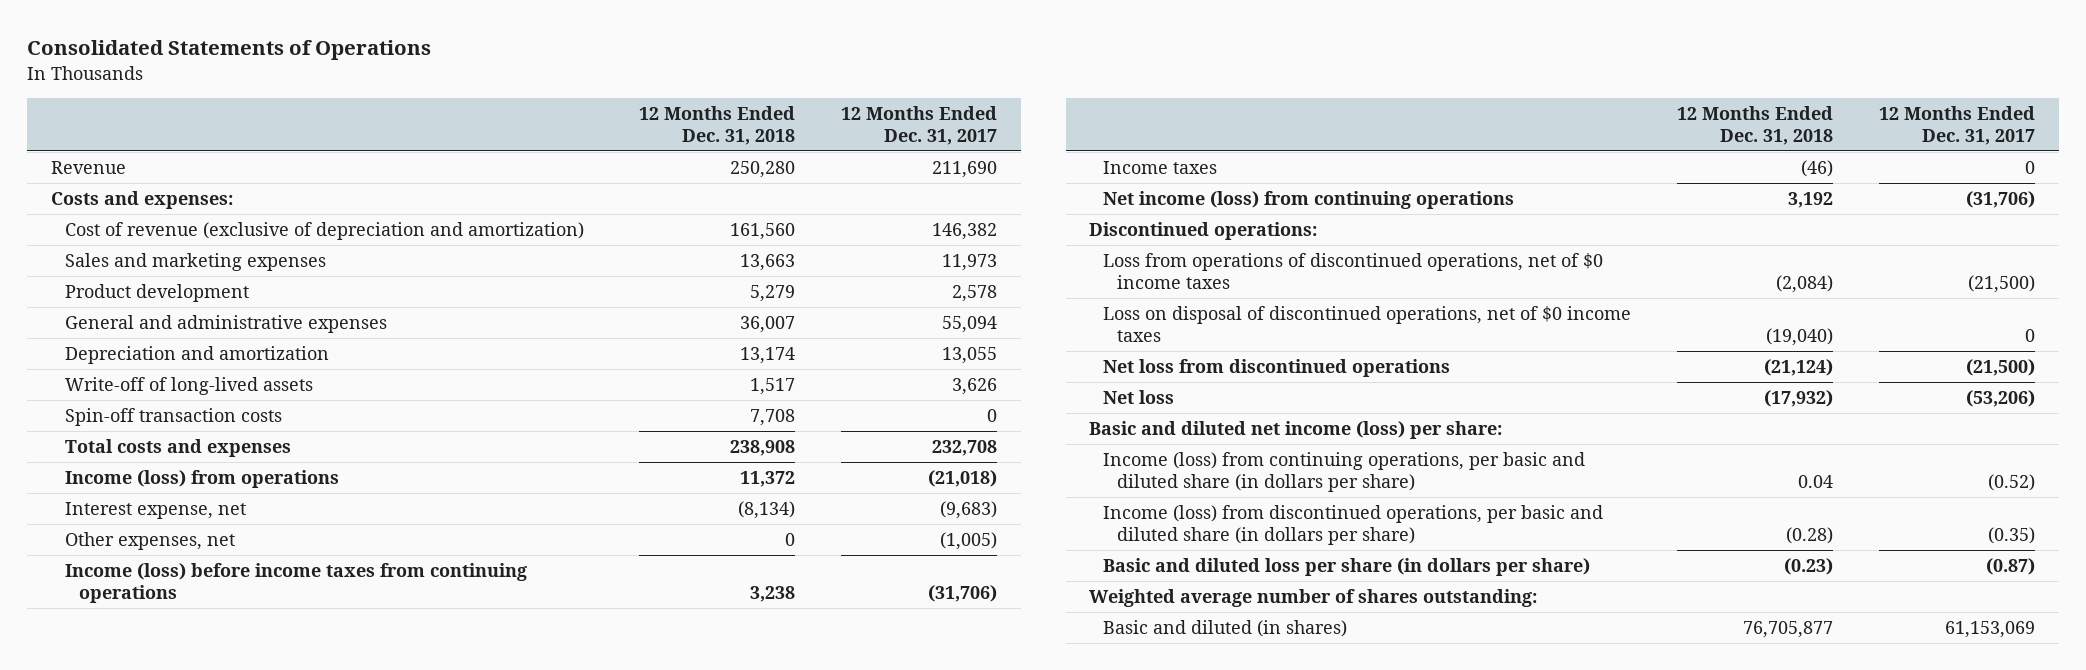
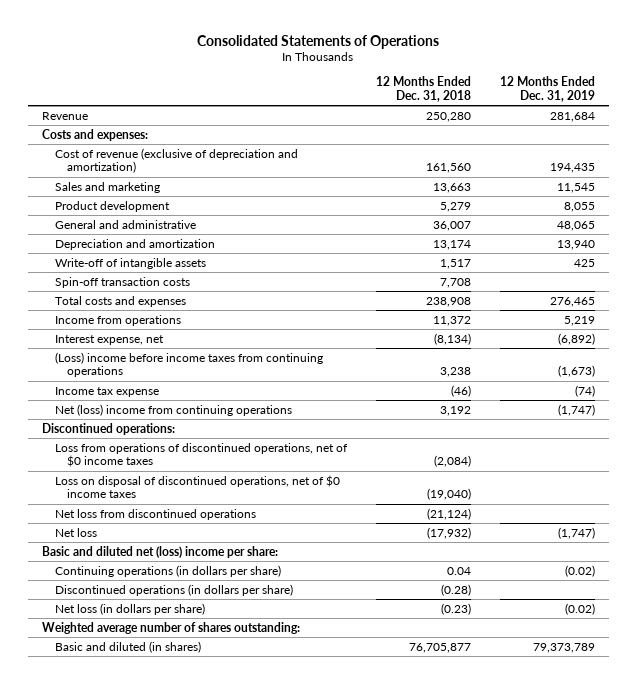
- | 12 Months Ended Dec. 31, 2018 | 12 Months Ended Dec. 31, 2017
+ | 12 Months Ended Dec. 31, 2018 | 12 Months Ended Dec. 31, 2019
- Sales and marketing expenses | 13,663 | 11,973
+ Sales and marketing | 13,663 | 11,545
- General and administrative expenses | 36,007 | 55,094
+ General and administrative | 36,007 | 48,065
- Write-off of long-lived assets | 1,517 | 3,626
+ Write-off of intangible assets | 1,517 | 425
- Income (loss) from operations | 11,372 | (21,018)
+ Income from operations | 11,372 | 5,219
- Other expenses, net | 0 | (1,005)
- Income (loss) before income taxes from continuing operations | 3,238 | (31,706)
- Income taxes | (46) | 0
- Net income (loss) from continuing operations | 3,192 | (31,706)
+ (Loss) income before income taxes from continuing operations | 3,238 | (1,673)
+ Income tax expense | (46) | (74)
+ Net (loss) income from continuing operations | 3,192 | (1,747)
- Basic and diluted net income (loss) per share:
- Income (loss) from continuing operations, per basic and diluted share (in dollars per share) | 0.04 | (0.52)
- Income (loss) from discontinued operations, per basic and diluted share (in dollars per share) | (0.28) | (0.35)
- Basic and diluted loss per share (in dollars per share) | (0.23) | (0.87)
+ Basic and diluted net (loss) income per share:
+ Continuing operations (in dollars per share) | 0.04 | (0.02)
+ Discontinued operations (in dollars per share) | (0.28) |
+ Net loss (in dollars per share) | (0.23) | (0.02)

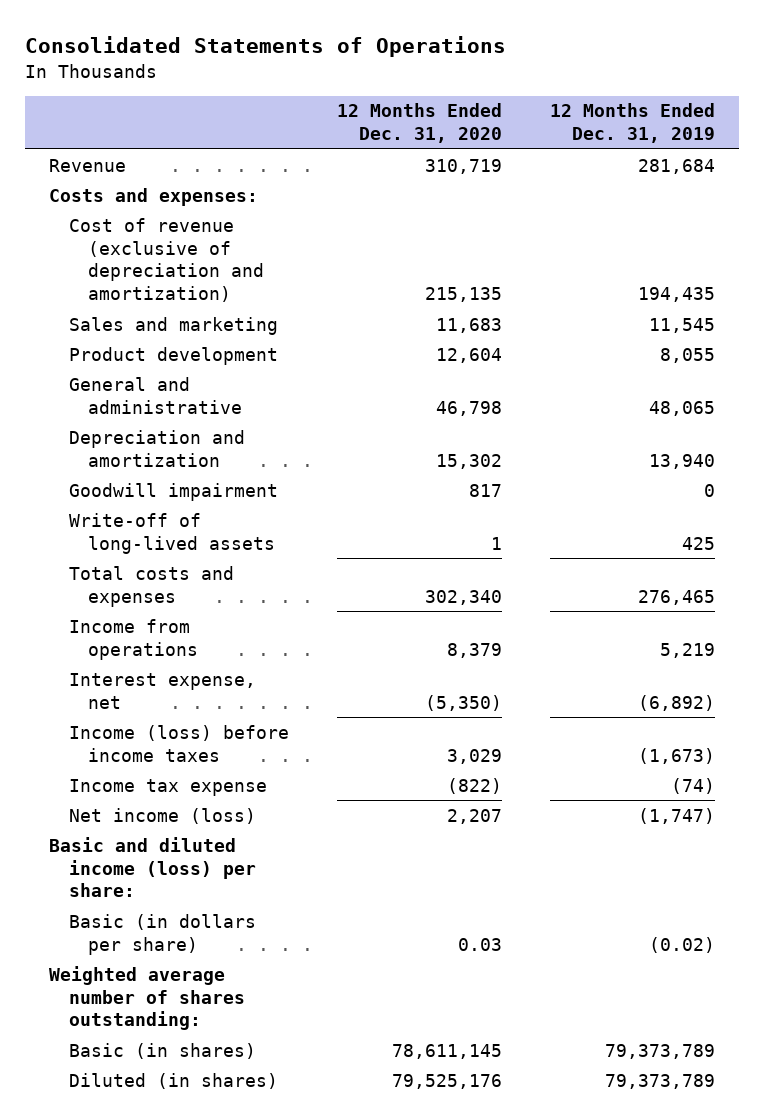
- | 12 Months Ended Dec. 31, 2018 | 12 Months Ended Dec. 31, 2019
+ | 12 Months Ended Dec. 31, 2020 | 12 Months Ended Dec. 31, 2019
- Write-off of intangible assets | 1,517 | 425
- Spin-off transaction costs | 7,708 |
+ Goodwill impairment | 817 | 0
+ Write-off of long-lived assets | 1 | 425
- (Loss) income before income taxes from continuing operations | 3,238 | (1,673)
+ Income (loss) before income taxes | 3,029 | (1,673)
- Net (loss) income from continuing operations | 3,192 | (1,747)
- Discontinued operations:
- Loss from operations of discontinued operations, net of $0 income taxes | (2,084) |
- Loss on disposal of discontinued operations, net of $0 income taxes | (19,040) |
- Net loss from discontinued operations | (21,124) |
- Net loss | (17,932) | (1,747)
- Basic and diluted net (loss) income per share:
- Continuing operations (in dollars per share) | 0.04 | (0.02)
- Discontinued operations (in dollars per share) | (0.28) |
- Net loss (in dollars per share) | (0.23) | (0.02)
+ Net income (loss) | 2,207 | (1,747)
+ Basic and diluted income (loss) per share:
+ Basic (in dollars per share) | 0.03 | (0.02)
- Basic and diluted (in shares) | 76,705,877 | 79,373,789
+ Basic (in shares) | 78,611,145 | 79,373,789
+ Diluted (in shares) | 79,525,176 | 79,373,789

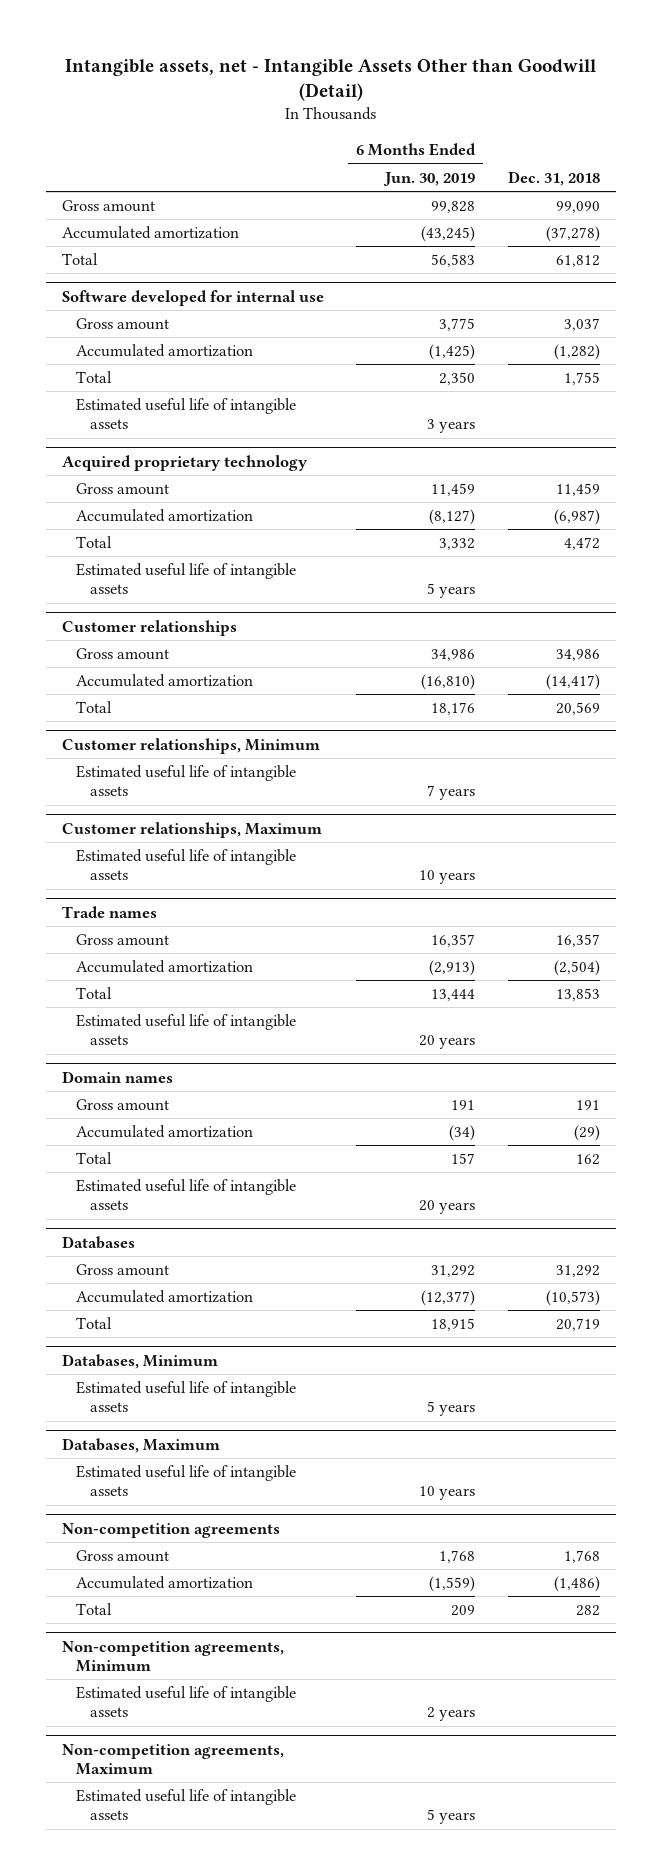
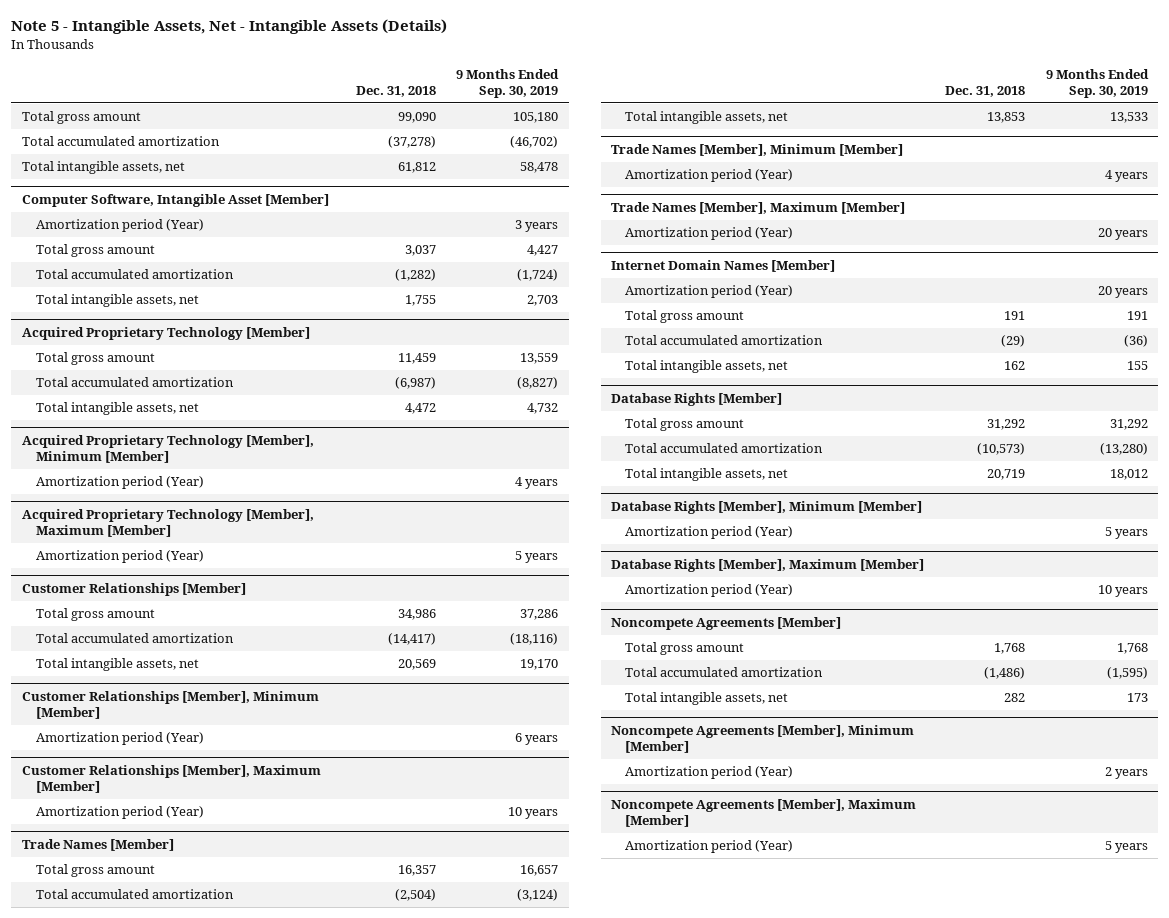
- Intangible assets, net - Intangible Assets Other than Goodwill (Detail)
+ Note 5 - Intangible Assets, Net - Intangible Assets (Details)
- | 6 Months Ended Jun. 30, 2019 | Dec. 31, 2018
+ | Dec. 31, 2018 | 9 Months Ended Sep. 30, 2019
- Gross amount | 99,828 | 99,090
- Accumulated amortization | (43,245) | (37,278)
- Total | 56,583 | 61,812
- Software developed for internal use
- Gross amount | 3,775 | 3,037
- Accumulated amortization | (1,425) | (1,282)
- Total | 2,350 | 1,755
- Estimated useful life of intangible assets | 3 years |
- Acquired proprietary technology
- Gross amount | 11,459 | 11,459
- Accumulated amortization | (8,127) | (6,987)
- Total | 3,332 | 4,472
- Estimated useful life of intangible assets | 5 years |
- Customer relationships
- Gross amount | 34,986 | 34,986
- Accumulated amortization | (16,810) | (14,417)
- Total | 18,176 | 20,569
- Customer relationships, Minimum
- Estimated useful life of intangible assets | 7 years |
- Customer relationships, Maximum
- Estimated useful life of intangible assets | 10 years |
- Trade names
- Gross amount | 16,357 | 16,357
- Accumulated amortization | (2,913) | (2,504)
- Total | 13,444 | 13,853
- Estimated useful life of intangible assets | 20 years |
- Domain names
- Gross amount | 191 | 191
- Accumulated amortization | (34) | (29)
- Total | 157 | 162
- Estimated useful life of intangible assets | 20 years |
- Databases
- Gross amount | 31,292 | 31,292
- Accumulated amortization | (12,377) | (10,573)
- Total | 18,915 | 20,719
- Databases, Minimum
- Estimated useful life of intangible assets | 5 years |
- Databases, Maximum
- Estimated useful life of intangible assets | 10 years |
- Non-competition agreements
- Gross amount | 1,768 | 1,768
- Accumulated amortization | (1,559) | (1,486)
- Total | 209 | 282
- Non-competition agreements, Minimum
- Estimated useful life of intangible assets | 2 years |
- Non-competition agreements, Maximum
- Estimated useful life of intangible assets | 5 years |
+ Total gross amount | 99,090 | 105,180
+ Total accumulated amortization | (37,278) | (46,702)
+ Total intangible assets, net | 61,812 | 58,478
+ Computer Software, Intangible Asset [Member]
+ Amortization period (Year) | | 3 years
+ Total gross amount | 3,037 | 4,427
+ Total accumulated amortization | (1,282) | (1,724)
+ Total intangible assets, net | 1,755 | 2,703
+ Acquired Proprietary Technology [Member]
+ Total gross amount | 11,459 | 13,559
+ Total accumulated amortization | (6,987) | (8,827)
+ Total intangible assets, net | 4,472 | 4,732
+ Acquired Proprietary Technology [Member], Minimum [Member]
+ Amortization period (Year) | | 4 years
+ Acquired Proprietary Technology [Member], Maximum [Member]
+ Amortization period (Year) | | 5 years
+ Customer Relationships [Member]
+ Total gross amount | 34,986 | 37,286
+ Total accumulated amortization | (14,417) | (18,116)
+ Total intangible assets, net | 20,569 | 19,170
+ Customer Relationships [Member], Minimum [Member]
+ Amortization period (Year) | | 6 years
+ Customer Relationships [Member], Maximum [Member]
+ Amortization period (Year) | | 10 years
+ Trade Names [Member]
+ Total gross amount | 16,357 | 16,657
+ Total accumulated amortization | (2,504) | (3,124)
+ Total intangible assets, net | 13,853 | 13,533
+ Trade Names [Member], Minimum [Member]
+ Amortization period (Year) | | 4 years
+ Trade Names [Member], Maximum [Member]
+ Amortization period (Year) | | 20 years
+ Internet Domain Names [Member]
+ Amortization period (Year) | | 20 years
+ Total gross amount | 191 | 191
+ Total accumulated amortization | (29) | (36)
+ Total intangible assets, net | 162 | 155
+ Database Rights [Member]
+ Total gross amount | 31,292 | 31,292
+ Total accumulated amortization | (10,573) | (13,280)
+ Total intangible assets, net | 20,719 | 18,012
+ Database Rights [Member], Minimum [Member]
+ Amortization period (Year) | | 5 years
+ Database Rights [Member], Maximum [Member]
+ Amortization period (Year) | | 10 years
+ Noncompete Agreements [Member]
+ Total gross amount | 1,768 | 1,768
+ Total accumulated amortization | (1,486) | (1,595)
+ Total intangible assets, net | 282 | 173
+ Noncompete Agreements [Member], Minimum [Member]
+ Amortization period (Year) | | 2 years
+ Noncompete Agreements [Member], Maximum [Member]
+ Amortization period (Year) | | 5 years

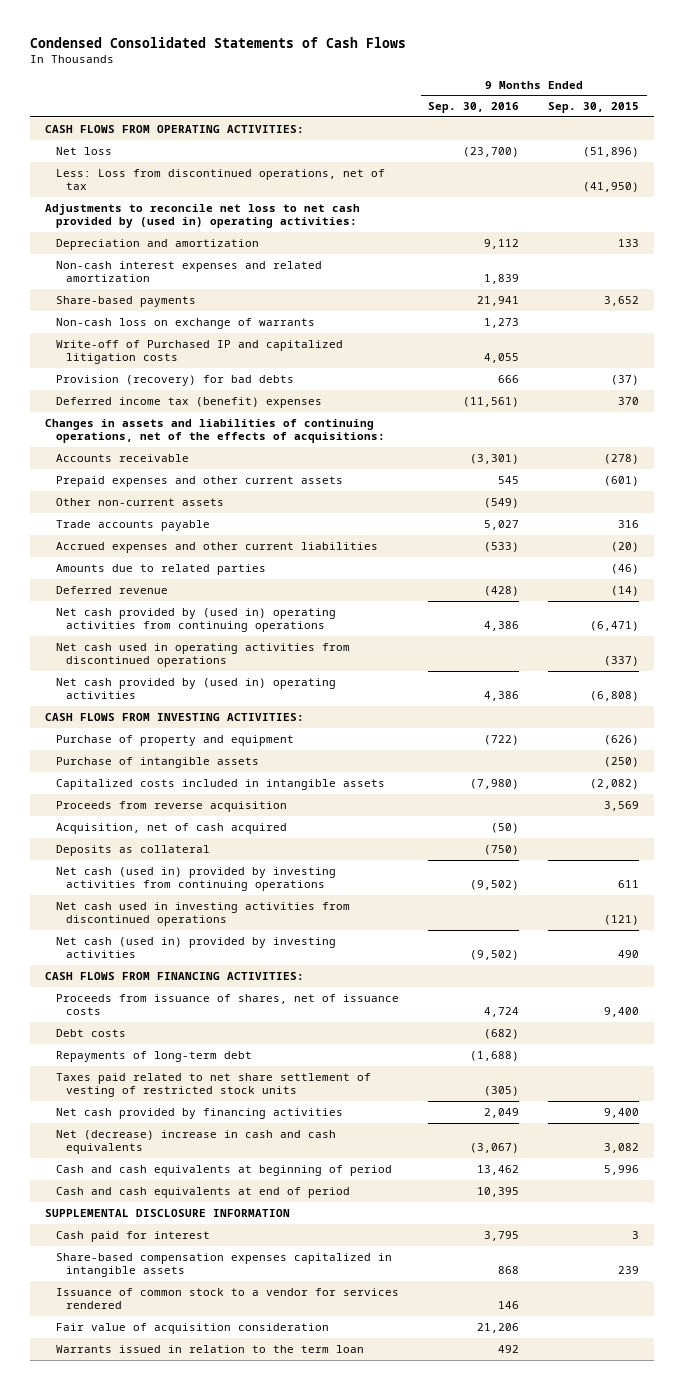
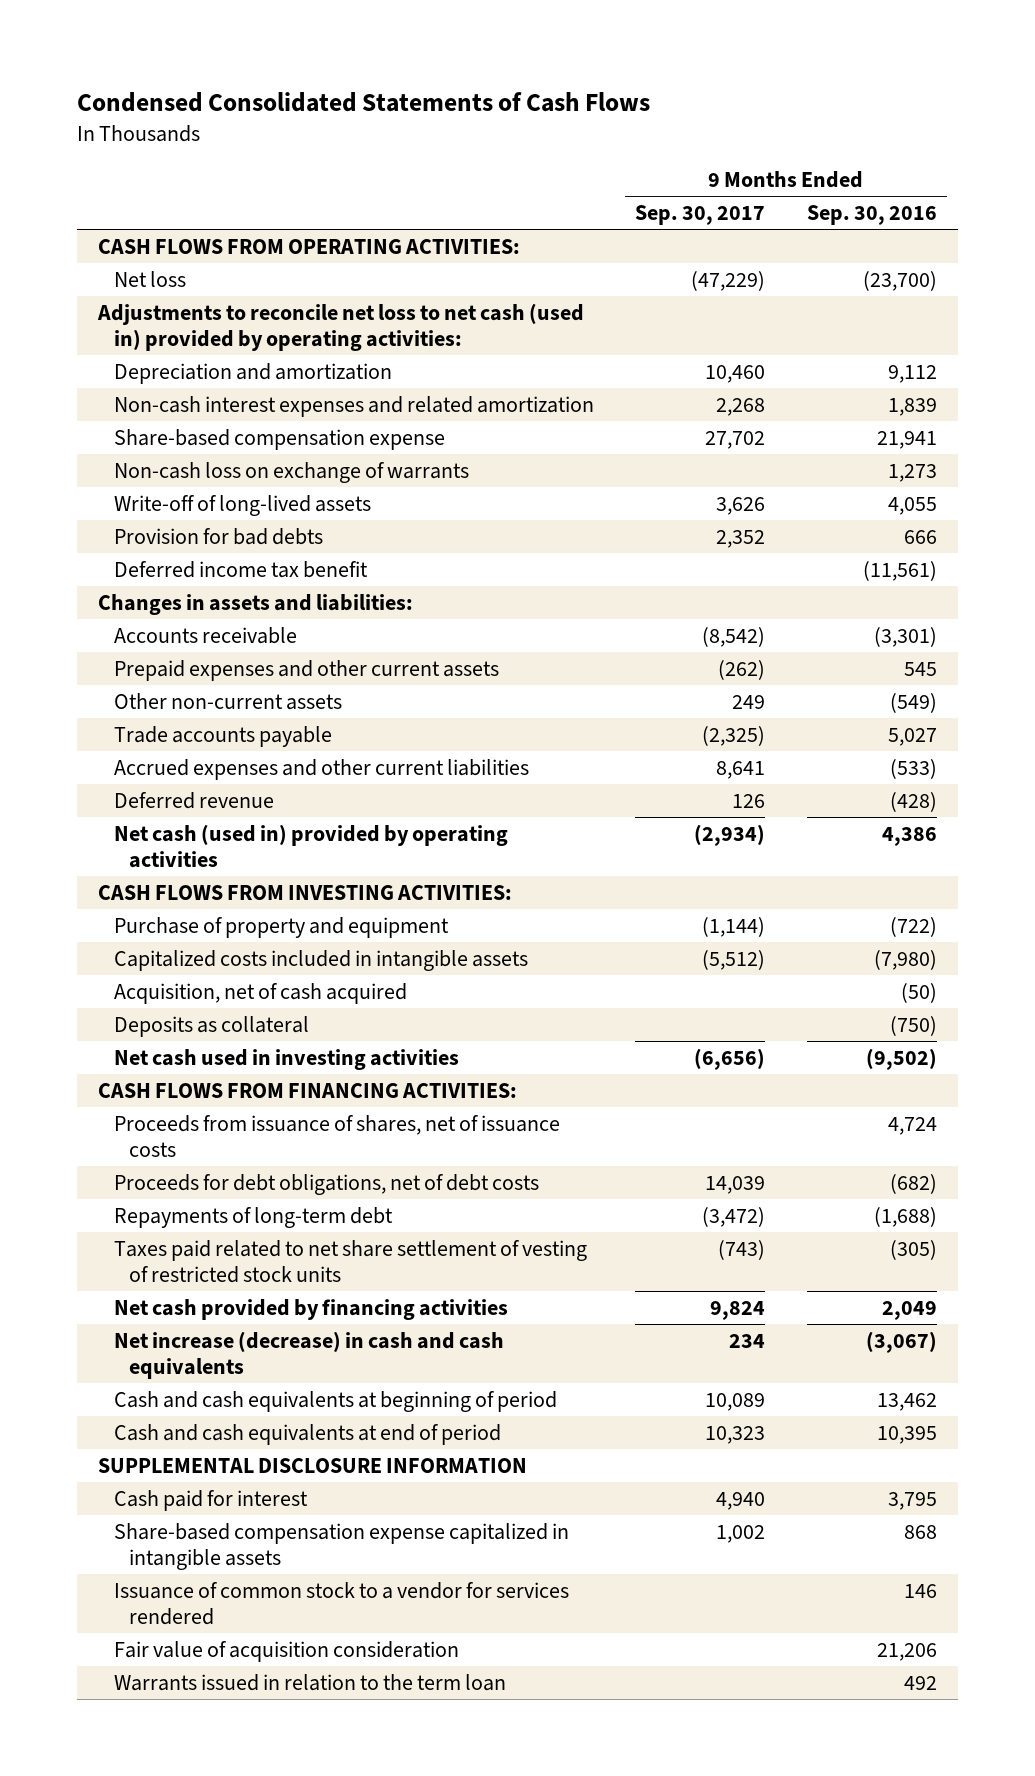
- | 9 Months Ended Sep. 30, 2016 | 9 Months Ended Sep. 30, 2015
+ | 9 Months Ended Sep. 30, 2017 | 9 Months Ended Sep. 30, 2016
- Less: Loss from discontinued operations, net of tax | | (41,950)
- Adjustments to reconcile net loss to net cash provided by (used in) operating activities:
+ Adjustments to reconcile net loss to net cash (used in) provided by operating activities:
- Share-based payments | 21,941 | 3,652
+ Share-based compensation expense | 27,702 | 21,941
- Write-off of Purchased IP and capitalized litigation costs | 4,055 |
- Provision (recovery) for bad debts | 666 | (37)
- Deferred income tax (benefit) expenses | (11,561) | 370
- Changes in assets and liabilities of continuing operations, net of the effects of acquisitions:
+ Write-off of long-lived assets | 3,626 | 4,055
+ Provision for bad debts | 2,352 | 666
+ Deferred income tax benefit | | (11,561)
+ Changes in assets and liabilities:
- Amounts due to related parties | | (46)
- Net cash provided by (used in) operating activities from continuing operations | 4,386 | (6,471)
- Net cash used in operating activities from discontinued operations | | (337)
- Net cash provided by (used in) operating activities | 4,386 | (6,808)
+ Net cash (used in) provided by operating activities | (2,934) | 4,386
- Purchase of intangible assets | | (250)
- Proceeds from reverse acquisition | | 3,569
- Net cash (used in) provided by investing activities from continuing operations | (9,502) | 611
- Net cash used in investing activities from discontinued operations | | (121)
- Net cash (used in) provided by investing activities | (9,502) | 490
+ Net cash used in investing activities | (6,656) | (9,502)
- Debt costs | (682) |
+ Proceeds for debt obligations, net of debt costs | 14,039 | (682)
- Net (decrease) increase in cash and cash equivalents | (3,067) | 3,082
+ Net increase (decrease) in cash and cash equivalents | 234 | (3,067)
- Share-based compensation expenses capitalized in intangible assets | 868 | 239
+ Share-based compensation expense capitalized in intangible assets | 1,002 | 868

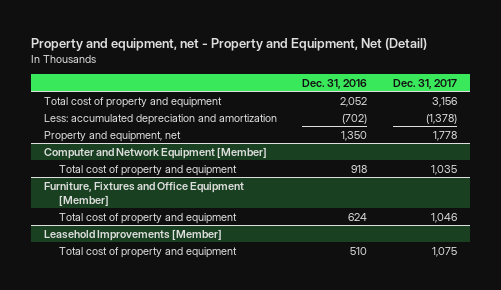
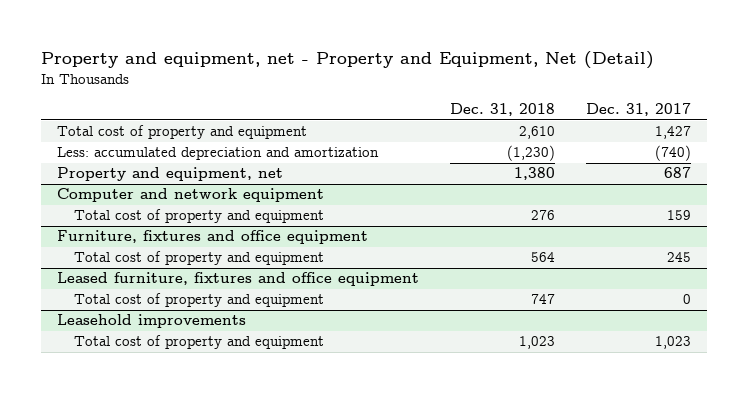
- | Dec. 31, 2016 | Dec. 31, 2017
+ | Dec. 31, 2018 | Dec. 31, 2017
- Total cost of property and equipment | 2,052 | 3,156
- Less: accumulated depreciation and amortization | (702) | (1,378)
- Property and equipment, net | 1,350 | 1,778
- Computer and Network Equipment [Member]
- Total cost of property and equipment | 918 | 1,035
- Furniture, Fixtures and Office Equipment [Member]
- Total cost of property and equipment | 624 | 1,046
- Leasehold Improvements [Member]
- Total cost of property and equipment | 510 | 1,075
+ Total cost of property and equipment | 2,610 | 1,427
+ Less: accumulated depreciation and amortization | (1,230) | (740)
+ Property and equipment, net | 1,380 | 687
+ Computer and network equipment
+ Total cost of property and equipment | 276 | 159
+ Furniture, fixtures and office equipment
+ Total cost of property and equipment | 564 | 245
+ Leased furniture, fixtures and office equipment
+ Total cost of property and equipment | 747 | 0
+ Leasehold improvements
+ Total cost of property and equipment | 1,023 | 1,023

